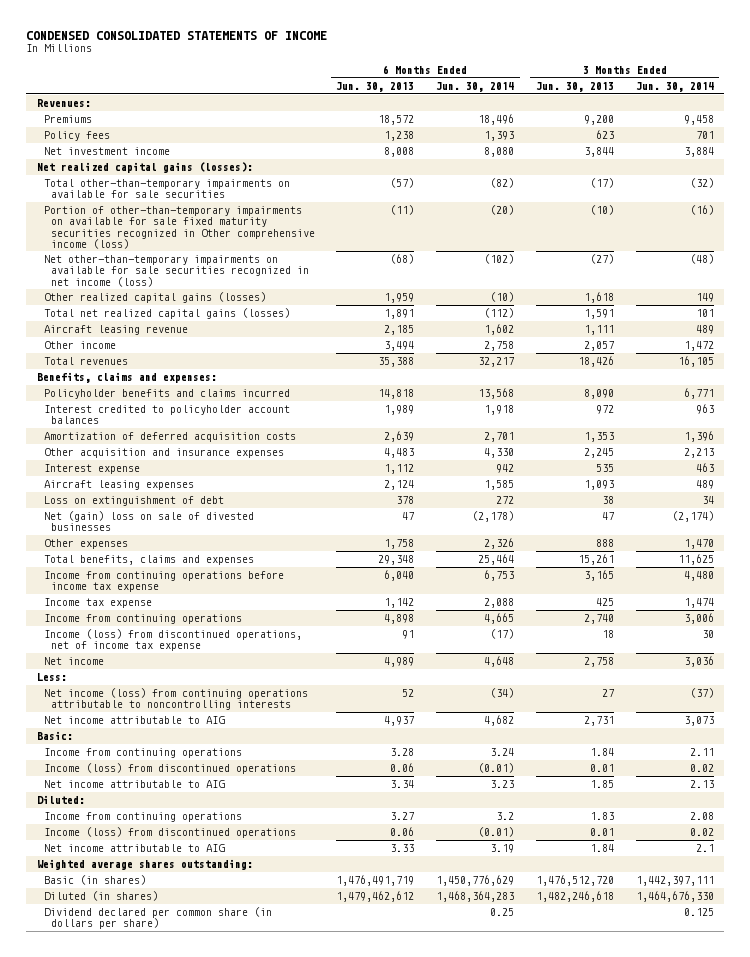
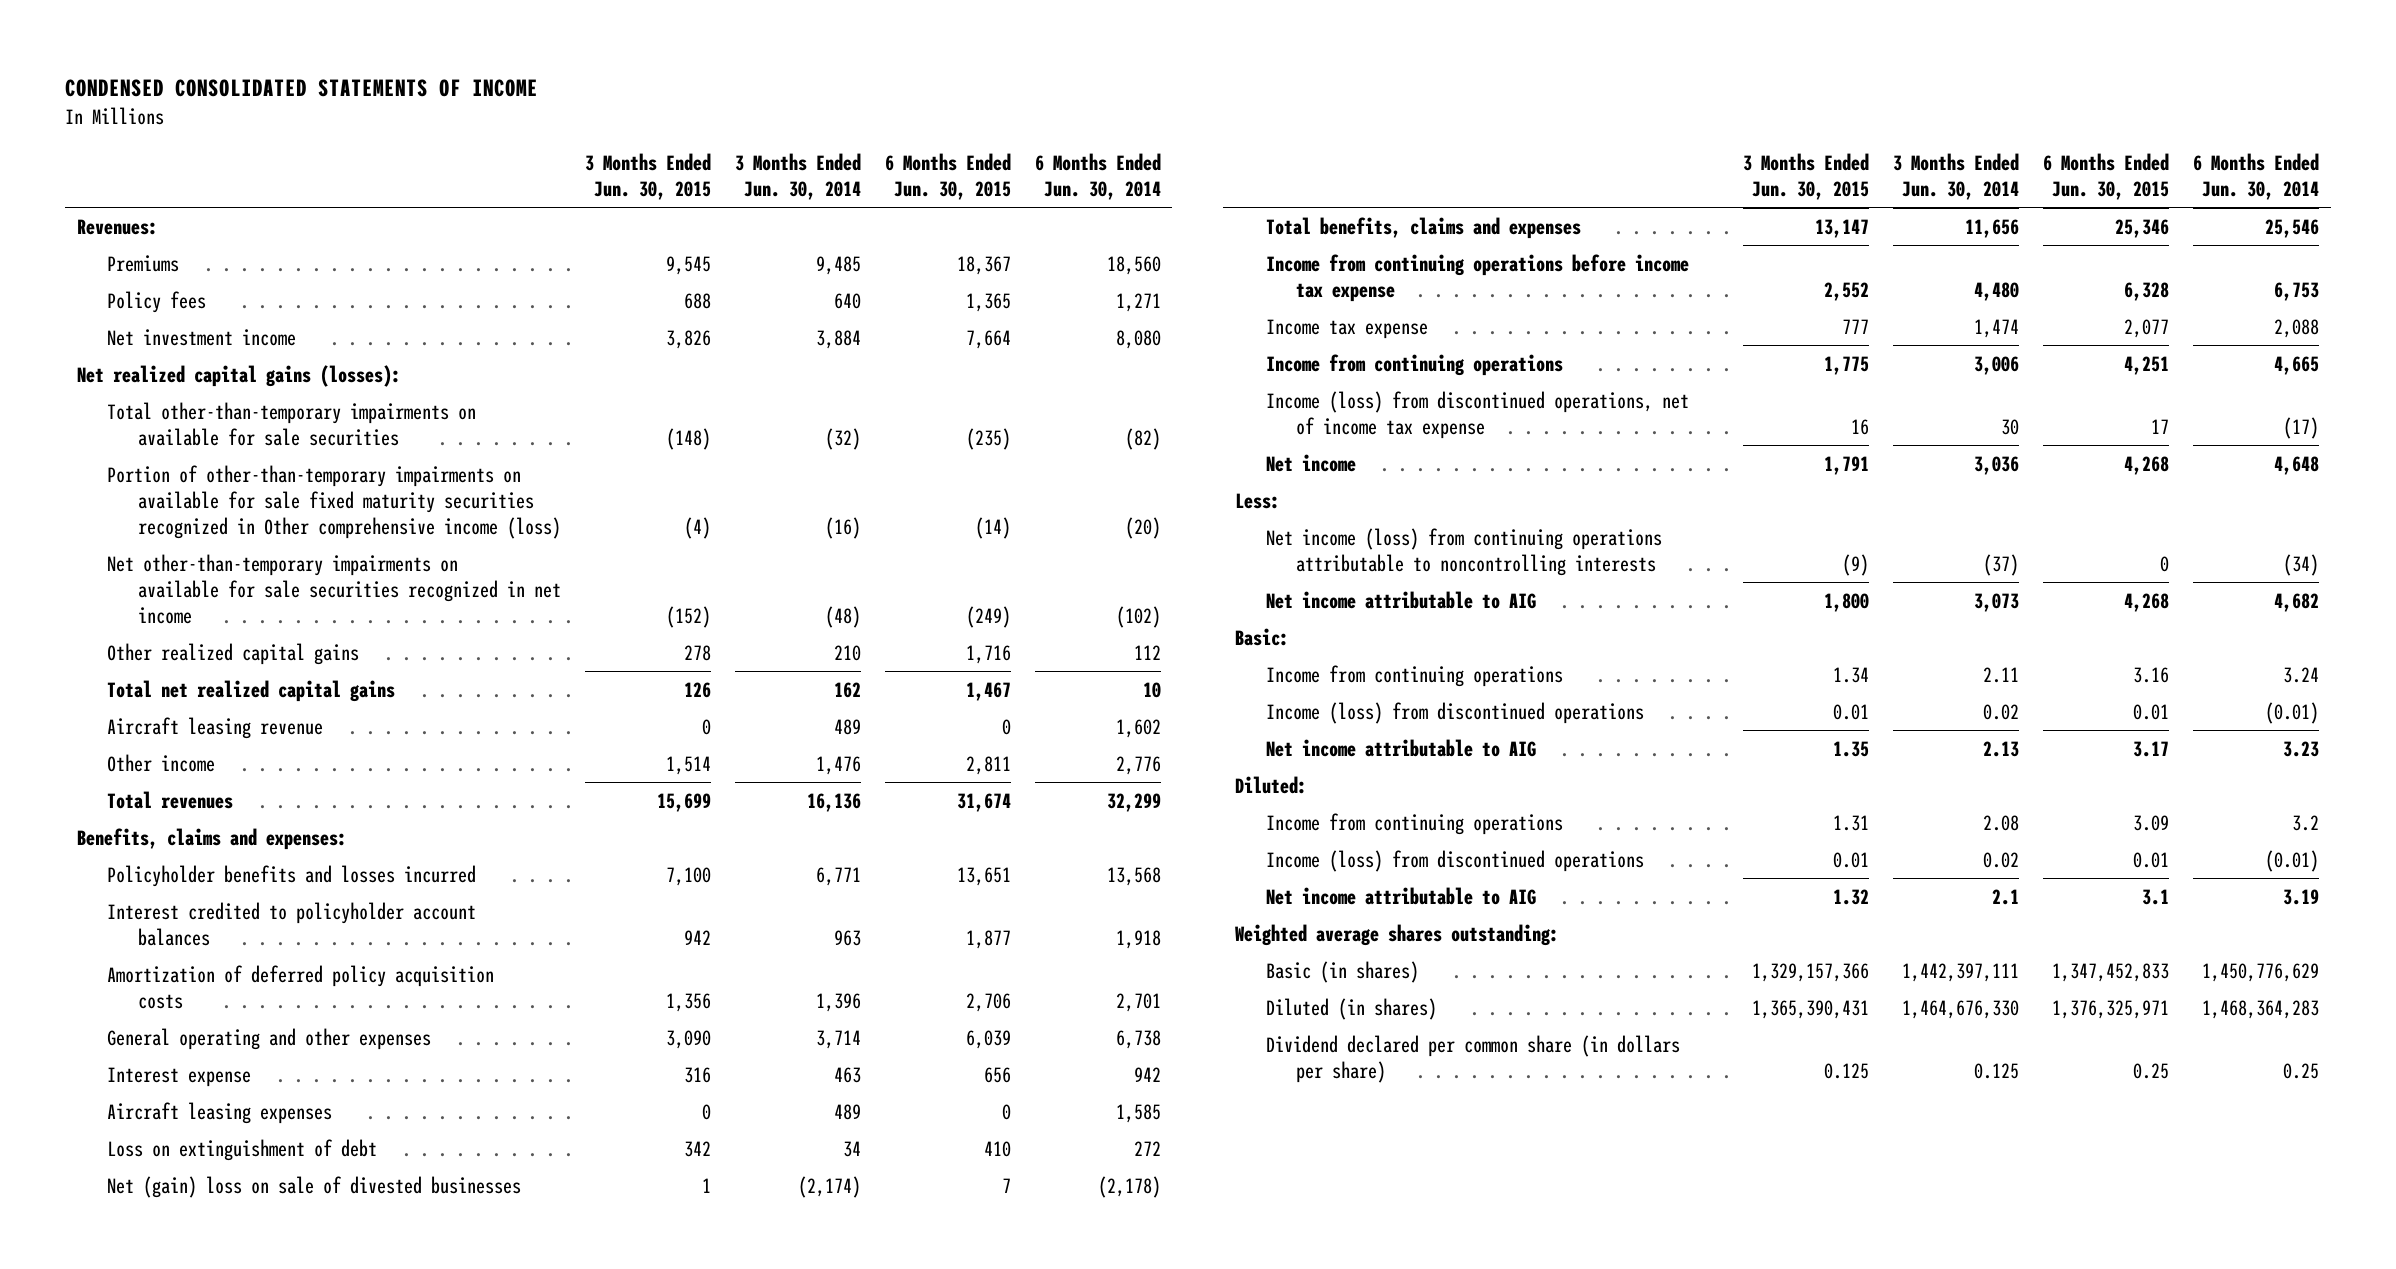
- | 6 Months Ended Jun. 30, 2013 | 6 Months Ended Jun. 30, 2014 | 3 Months Ended Jun. 30, 2013 | 3 Months Ended Jun. 30, 2014
+ | 3 Months Ended Jun. 30, 2015 | 3 Months Ended Jun. 30, 2014 | 6 Months Ended Jun. 30, 2015 | 6 Months Ended Jun. 30, 2014
- Premiums | 18,572 | 18,496 | 9,200 | 9,458
- Policy fees | 1,238 | 1,393 | 623 | 701
+ Premiums | 9,545 | 9,485 | 18,367 | 18,560
+ Policy fees | 688 | 640 | 1,365 | 1,271
- Net other-than-temporary impairments on available for sale securities recognized in net income (loss) | (68) | (102) | (27) | (48)
- Other realized capital gains (losses) | 1,959 | (10) | 1,618 | 149
- Total net realized capital gains (losses) | 1,891 | (112) | 1,591 | 101
+ Net other-than-temporary impairments on available for sale securities recognized in net income | (152) | (48) | (249) | (102)
+ Other realized capital gains | 278 | 210 | 1,716 | 112
+ Total net realized capital gains | 126 | 162 | 1,467 | 10
- Other income | 3,494 | 2,758 | 2,057 | 1,472
- Total revenues | 35,388 | 32,217 | 18,426 | 16,105
+ Other income | 1,514 | 1,476 | 2,811 | 2,776
+ Total revenues | 15,699 | 16,136 | 31,674 | 32,299
- Policyholder benefits and claims incurred | 14,818 | 13,568 | 8,090 | 6,771
+ Policyholder benefits and losses incurred | 7,100 | 6,771 | 13,651 | 13,568
- Amortization of deferred acquisition costs | 2,639 | 2,701 | 1,353 | 1,396
- Other acquisition and insurance expenses | 4,483 | 4,330 | 2,245 | 2,213
+ Amortization of deferred policy acquisition costs | 1,356 | 1,396 | 2,706 | 2,701
+ General operating and other expenses | 3,090 | 3,714 | 6,039 | 6,738
- Other expenses | 1,758 | 2,326 | 888 | 1,470
- Total benefits, claims and expenses | 29,348 | 25,464 | 15,261 | 11,625
+ Total benefits, claims and expenses | 13,147 | 11,656 | 25,346 | 25,546

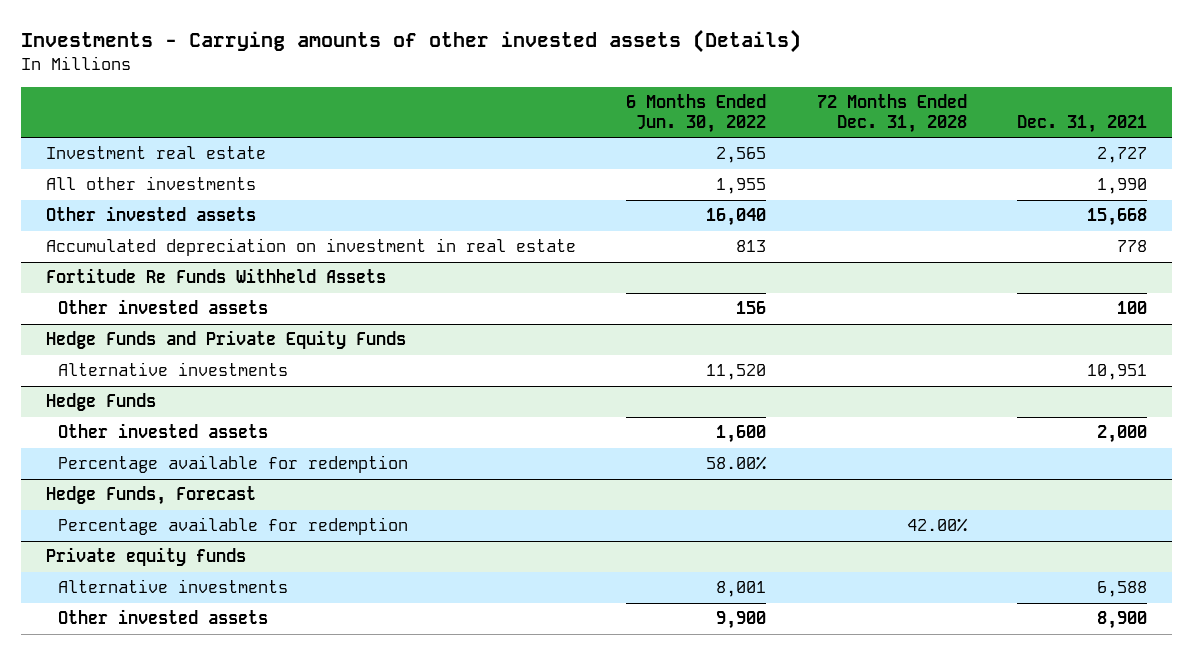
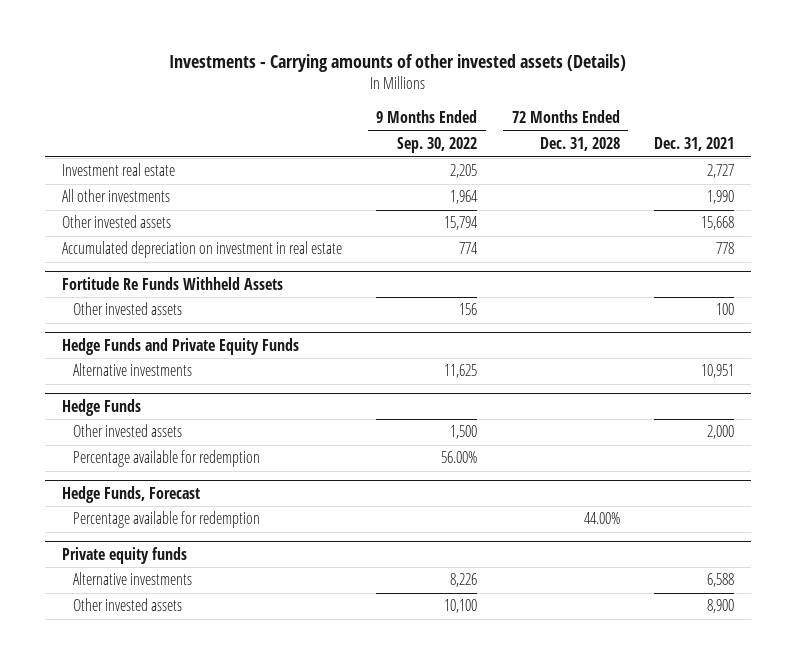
- | 6 Months Ended Jun. 30, 2022 | 72 Months Ended Dec. 31, 2028 | Dec. 31, 2021
+ | 9 Months Ended Sep. 30, 2022 | 72 Months Ended Dec. 31, 2028 | Dec. 31, 2021
@ Hedge Funds, Forecast
- Percentage available for redemption | | 42.00% |
+ Percentage available for redemption | | 44.00% |

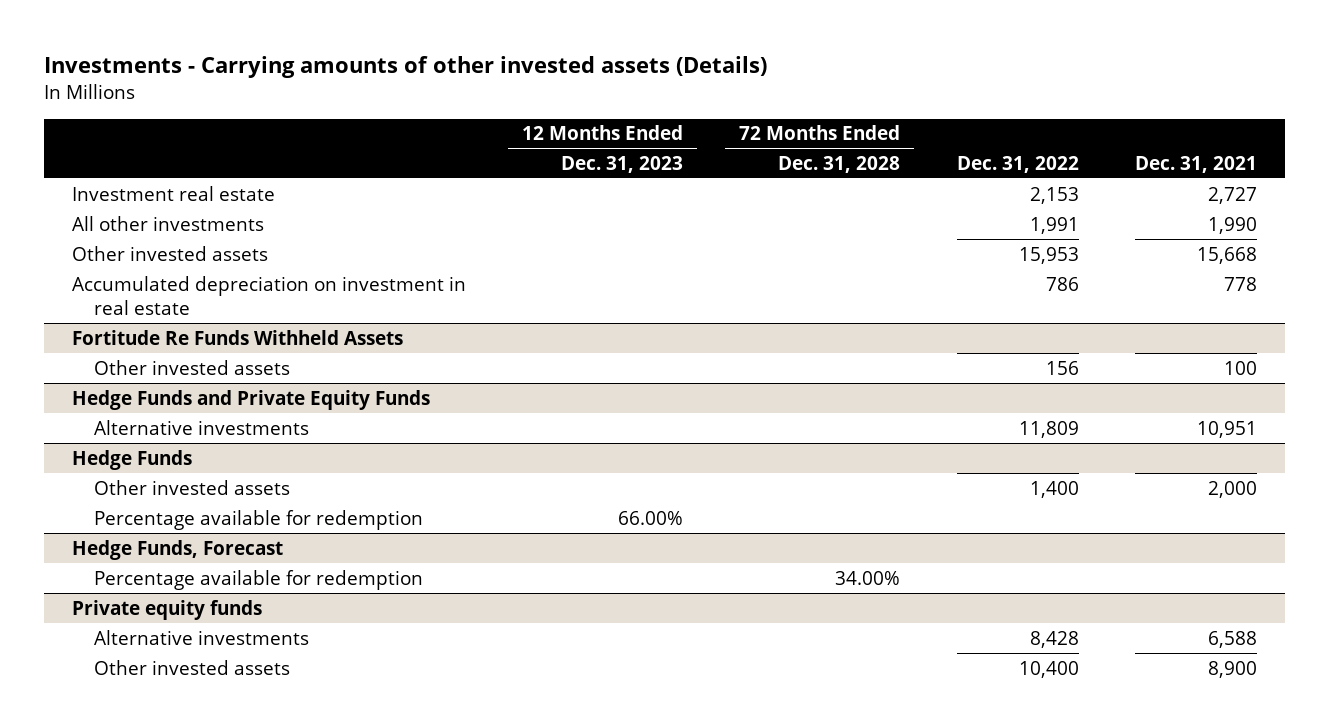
- | 9 Months Ended Sep. 30, 2022 | 72 Months Ended Dec. 31, 2028 | Dec. 31, 2021
+ | 12 Months Ended Dec. 31, 2023 | 72 Months Ended Dec. 31, 2028 | Dec. 31, 2022 | Dec. 31, 2021
@ Hedge Funds, Forecast
- Percentage available for redemption | | 44.00% |
+ Percentage available for redemption | | 34.00% | |

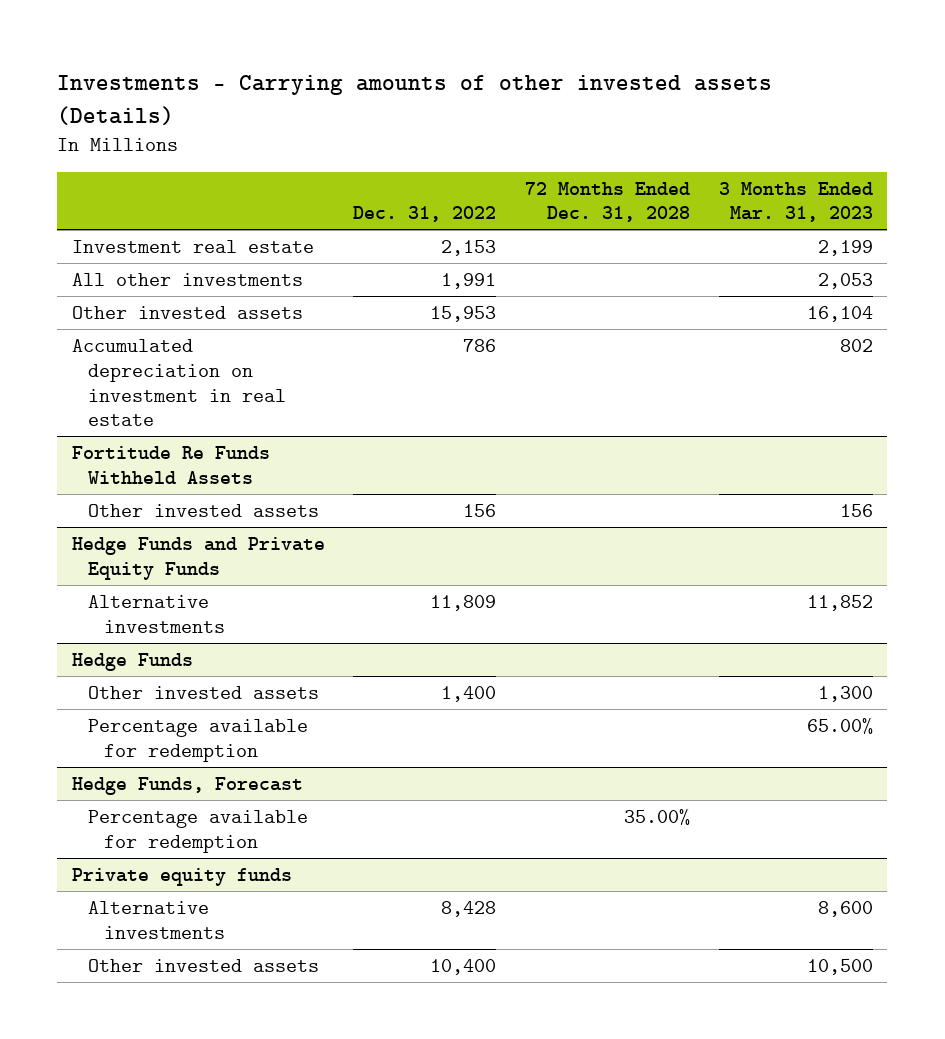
- | 12 Months Ended Dec. 31, 2023 | 72 Months Ended Dec. 31, 2028 | Dec. 31, 2022 | Dec. 31, 2021
+ | Dec. 31, 2022 | 72 Months Ended Dec. 31, 2028 | 3 Months Ended Mar. 31, 2023
@ Hedge Funds, Forecast
- Percentage available for redemption | | 34.00% | |
+ Percentage available for redemption | | 35.00% |

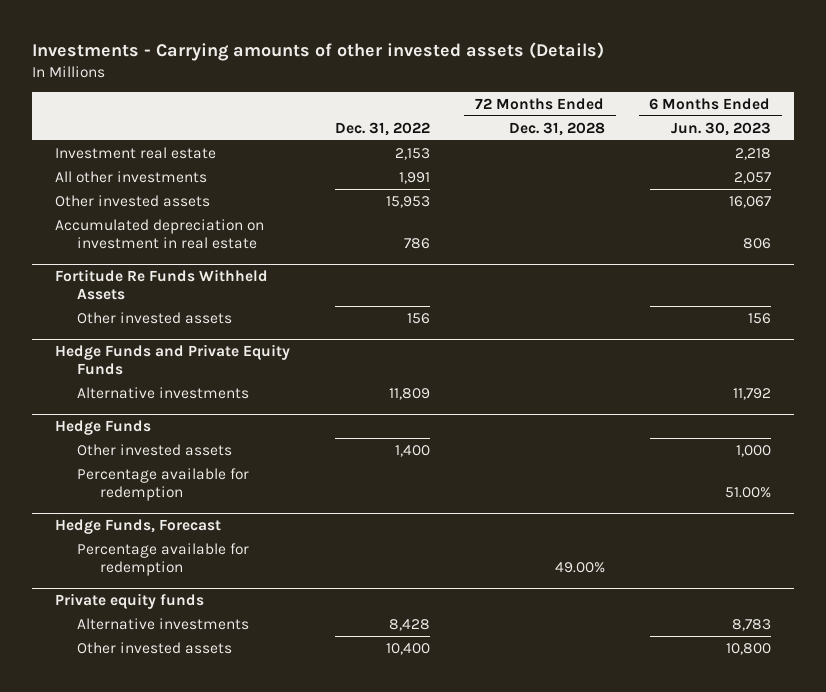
- | Dec. 31, 2022 | 72 Months Ended Dec. 31, 2028 | 3 Months Ended Mar. 31, 2023
+ | Dec. 31, 2022 | 72 Months Ended Dec. 31, 2028 | 6 Months Ended Jun. 30, 2023
@ Hedge Funds, Forecast
- Percentage available for redemption | | 35.00% |
+ Percentage available for redemption | | 49.00% |

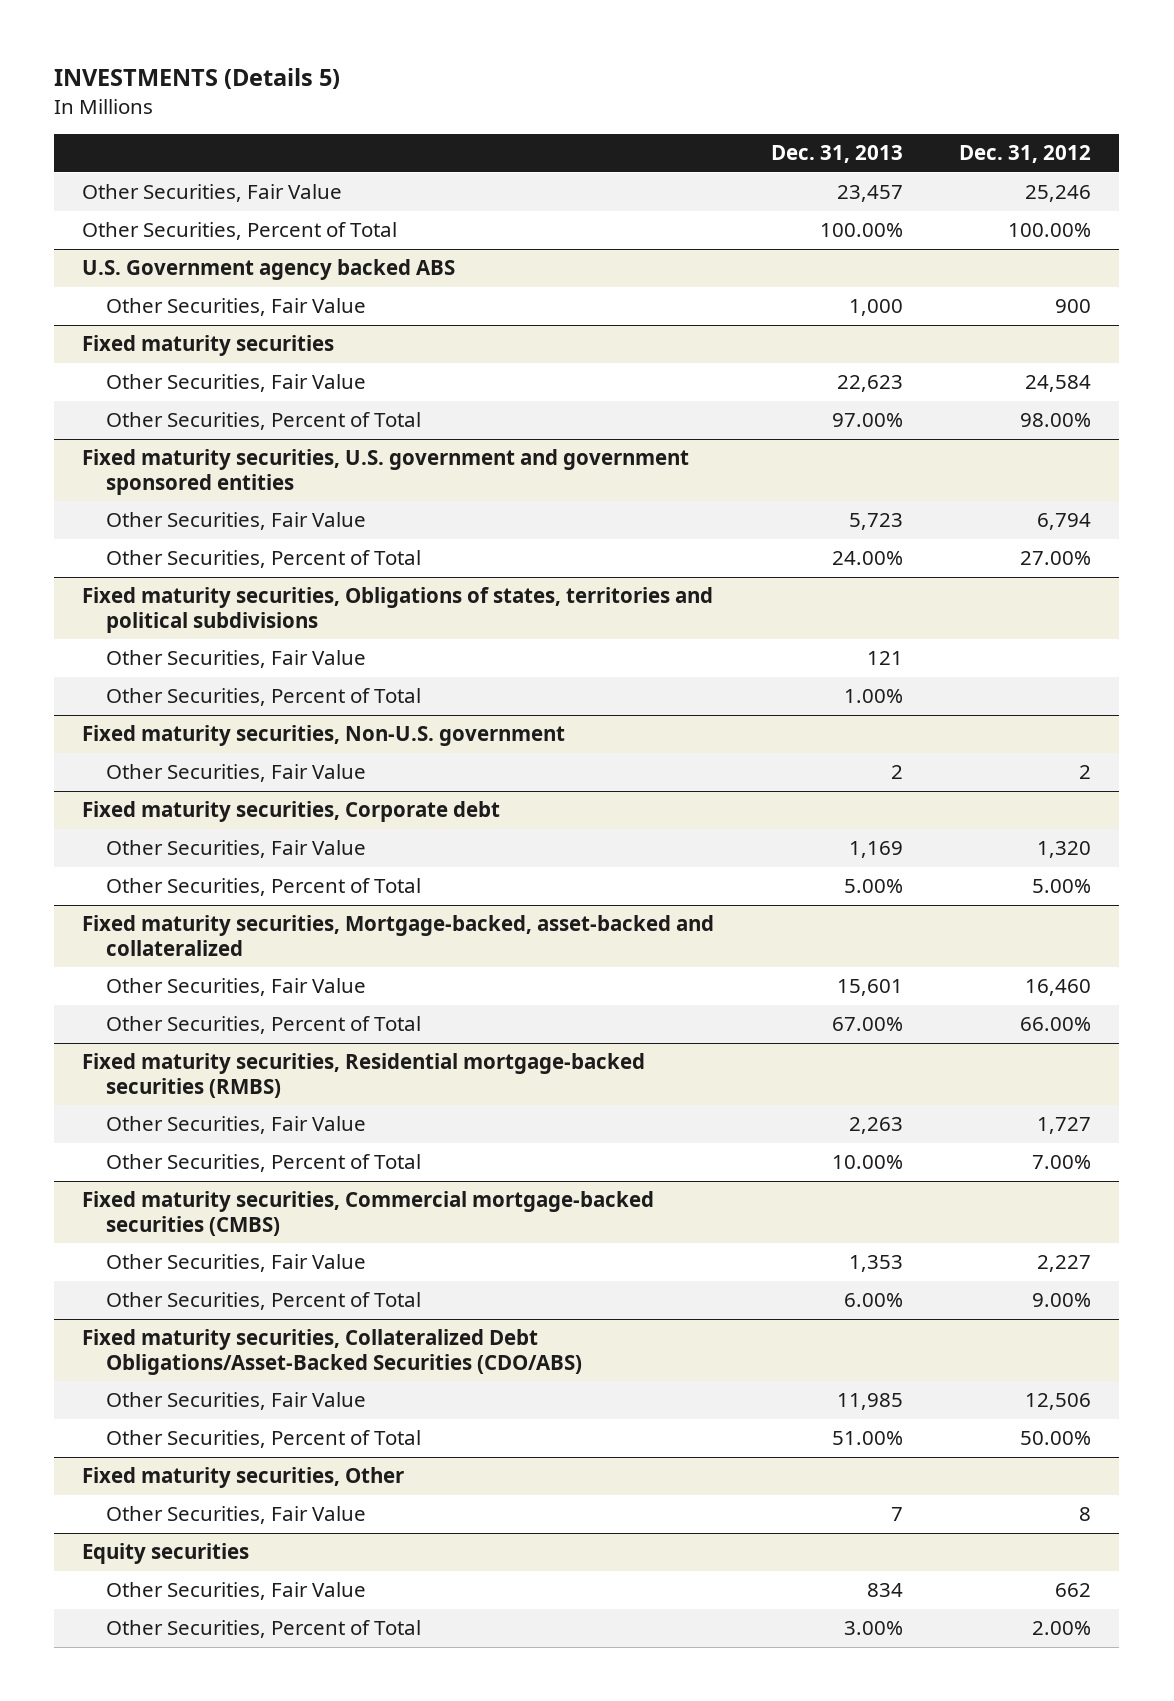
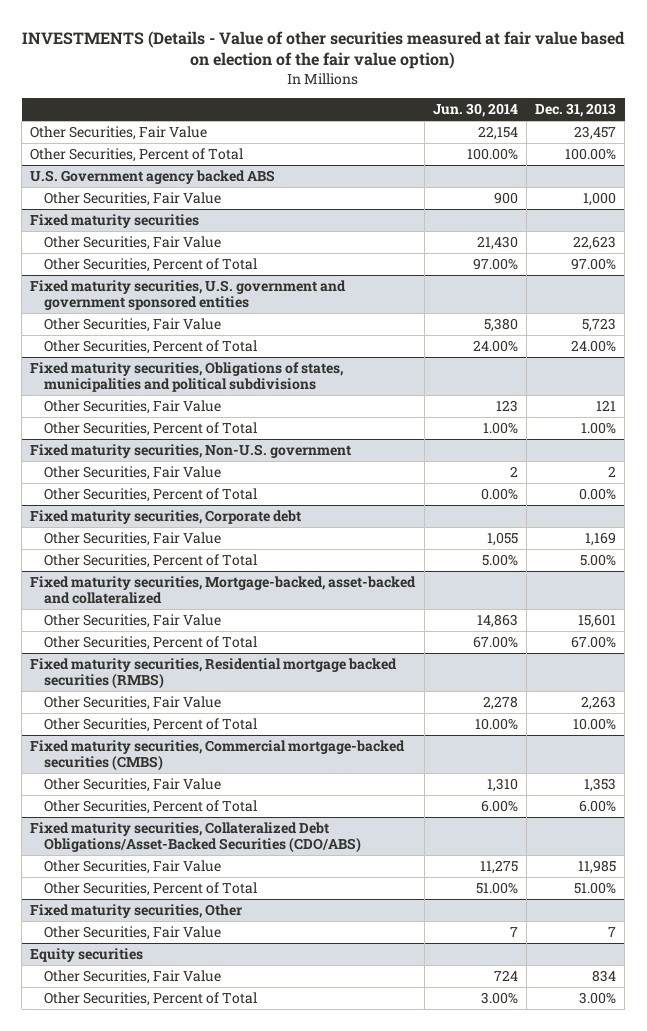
- INVESTMENTS (Details 5)
+ INVESTMENTS (Details - Value of other securities measured at fair value based on election of the fair value option)
- | Dec. 31, 2013 | Dec. 31, 2012
+ | Jun. 30, 2014 | Dec. 31, 2013
- Fixed maturity securities, Obligations of states, territories and political subdivisions
+ Fixed maturity securities, Obligations of states, municipalities and political subdivisions
@ Fixed maturity securities, Non-U.S. government
+ Other Securities, Percent of Total | 0.00% | 0.00%
- Fixed maturity securities, Residential mortgage-backed securities (RMBS)
+ Fixed maturity securities, Residential mortgage backed securities (RMBS)

